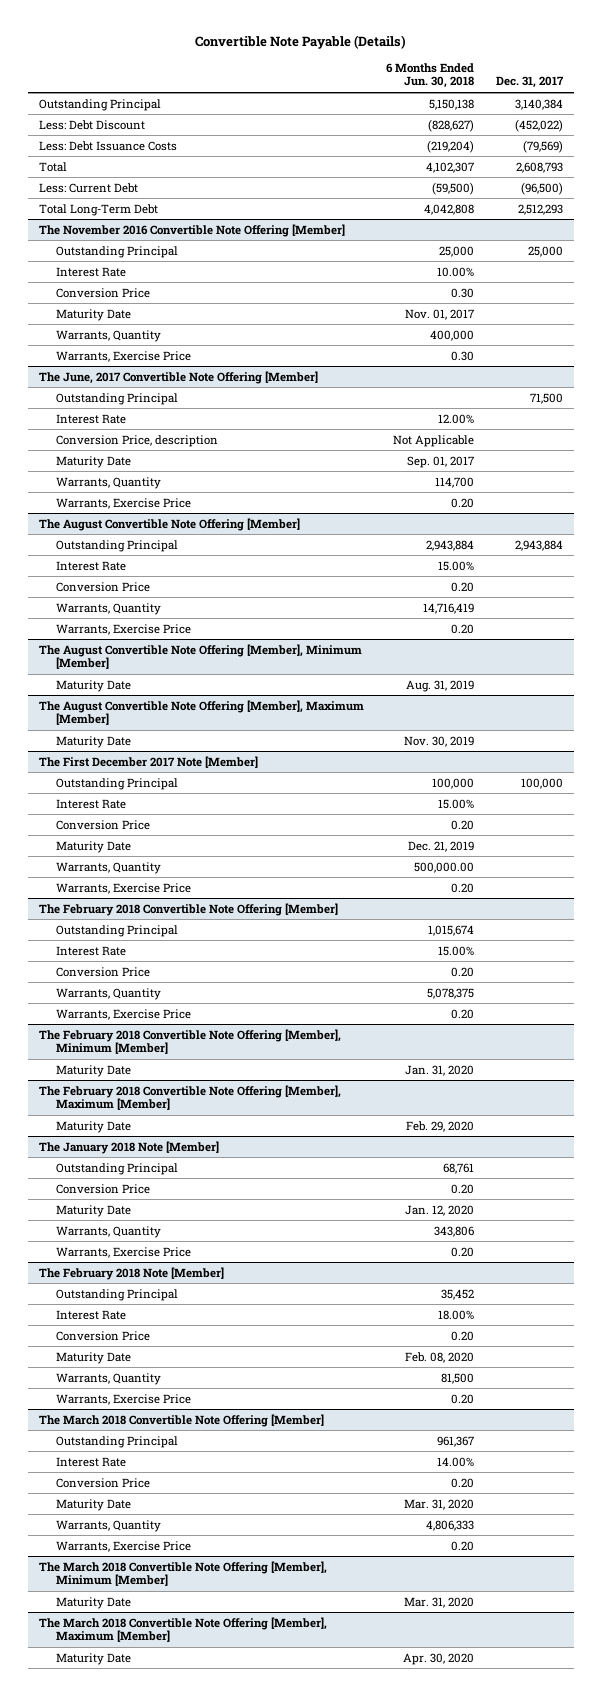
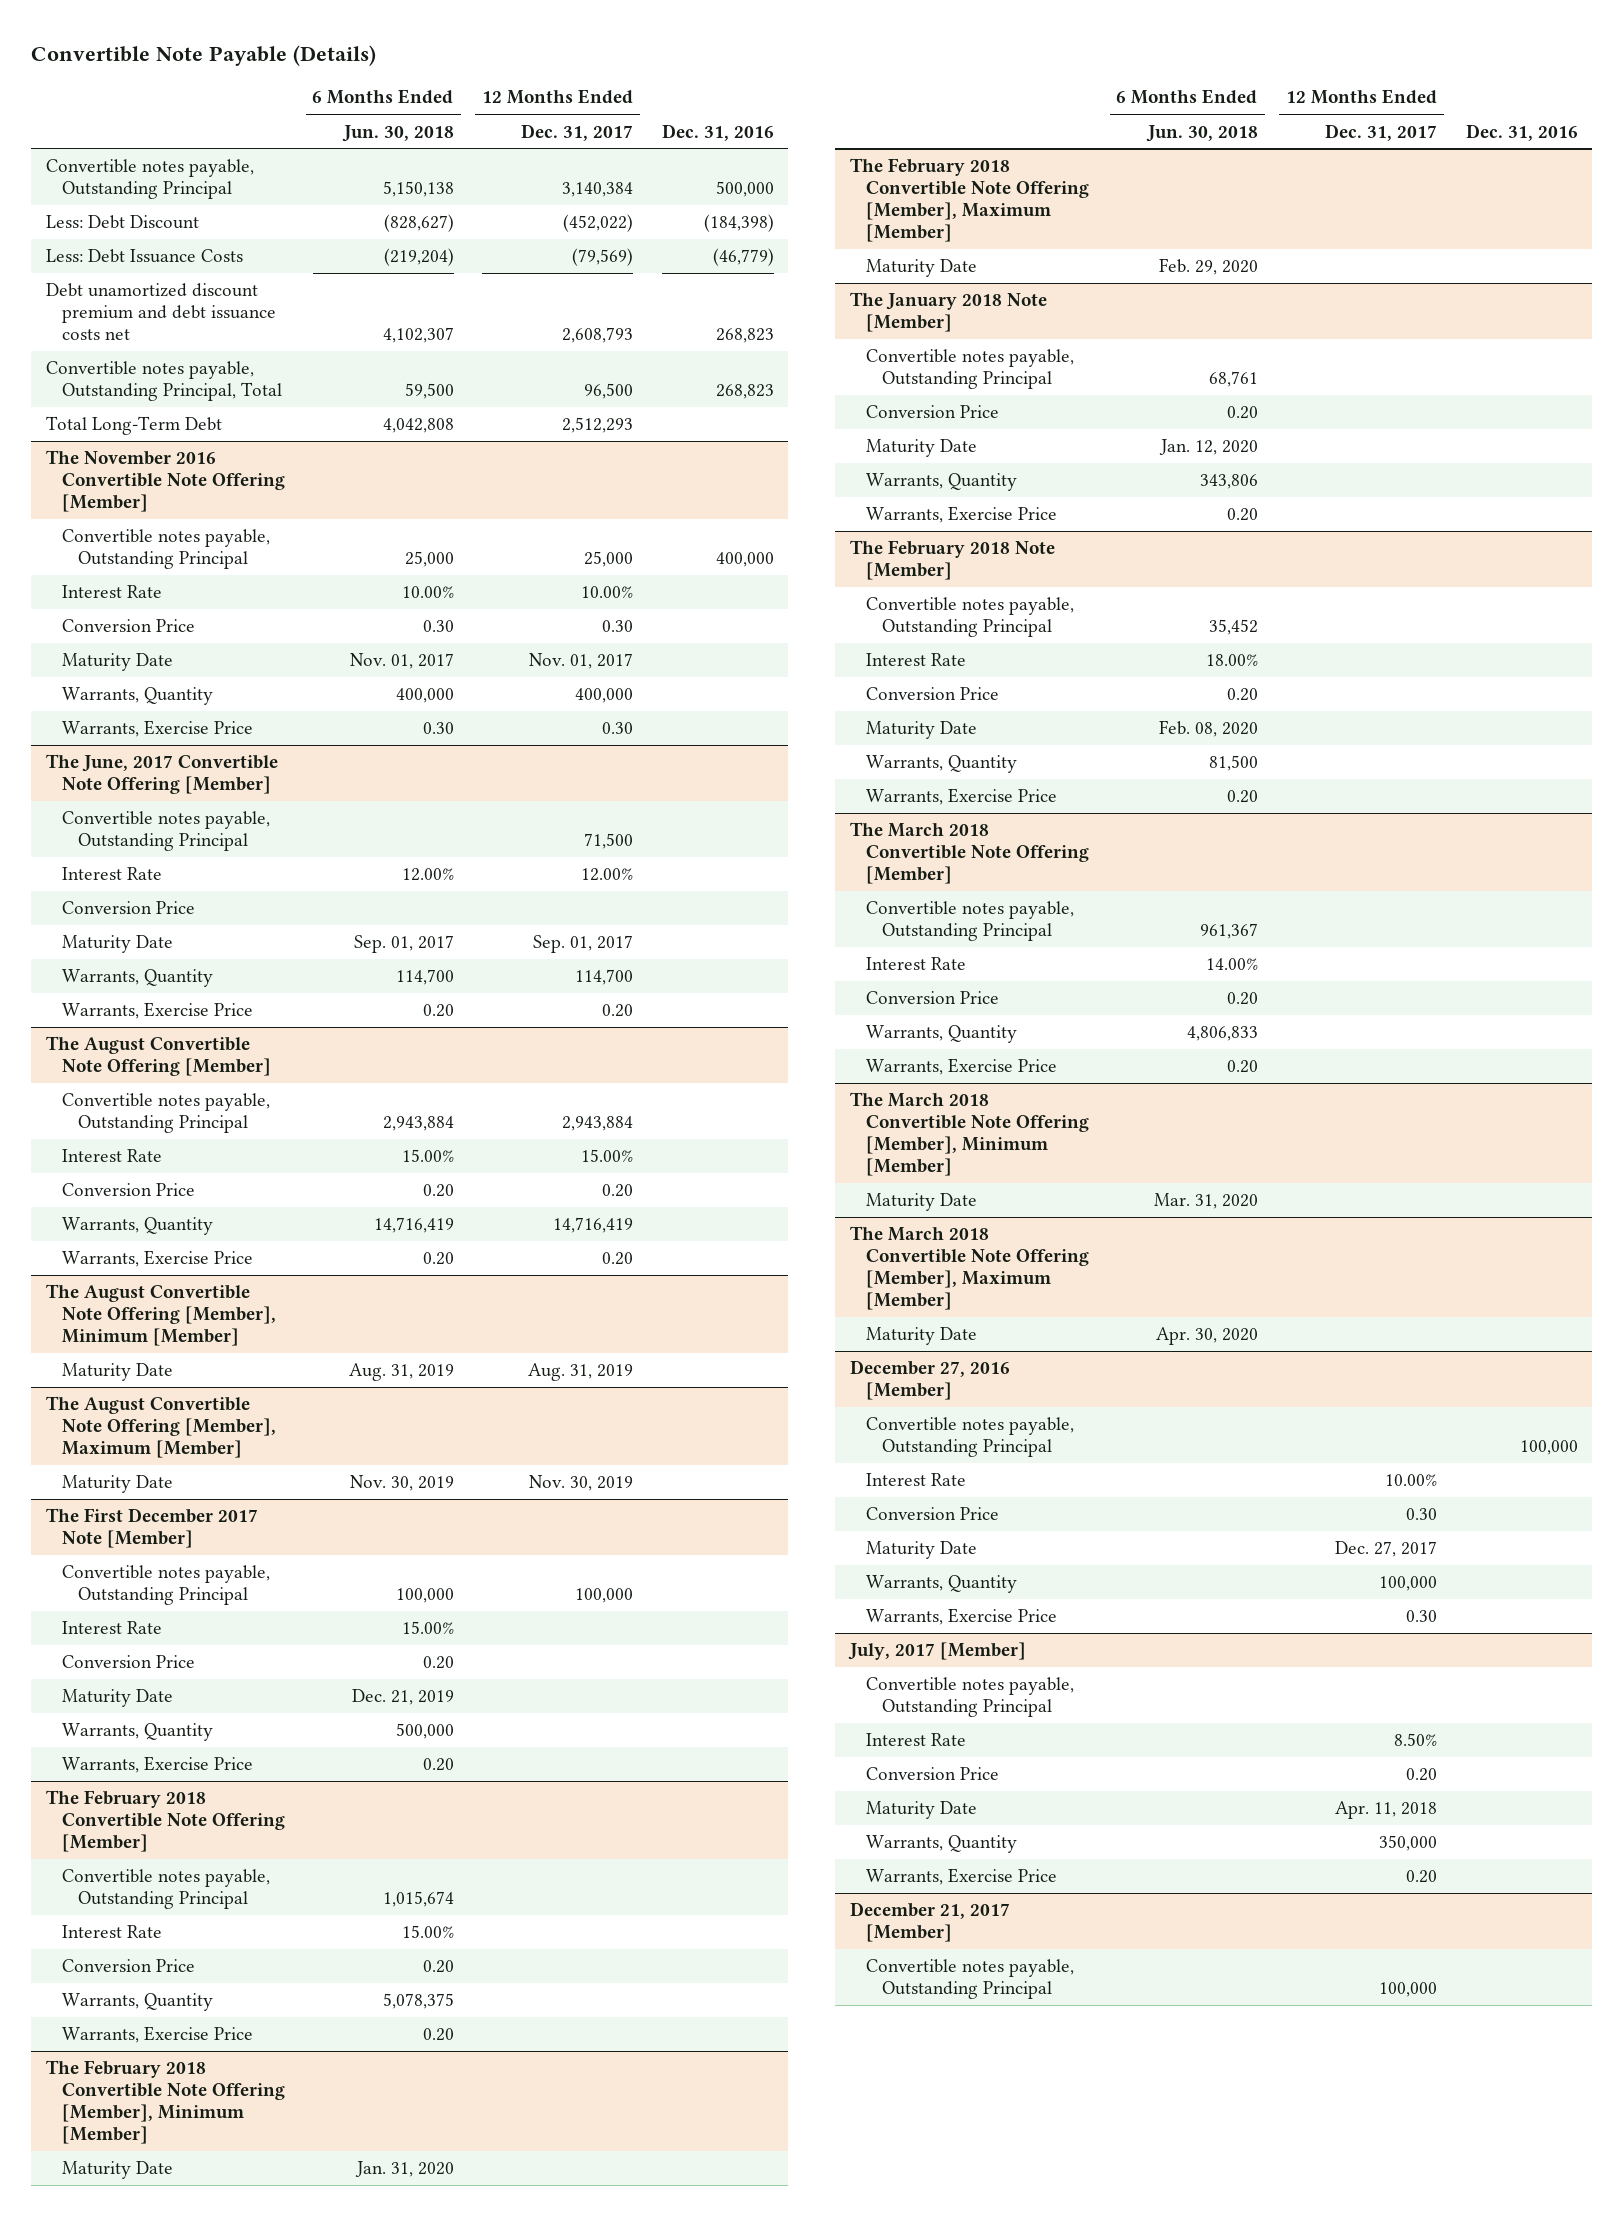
- | 6 Months Ended Jun. 30, 2018 | Dec. 31, 2017
+ | 6 Months Ended Jun. 30, 2018 | 12 Months Ended Dec. 31, 2017 | Dec. 31, 2016
- Outstanding Principal | 5,150,138 | 3,140,384
+ Convertible notes payable, Outstanding Principal | 5,150,138 | 3,140,384 | 500,000
- Total | 4,102,307 | 2,608,793
- Less: Current Debt | (59,500) | (96,500)
+ Debt unamortized discount premium and debt issuance costs net | 4,102,307 | 2,608,793 | 268,823
+ Convertible notes payable, Outstanding Principal, Total | 59,500 | 96,500 | 268,823
@ The November 2016 Convertible Note Offering [Member]
- Outstanding Principal | 25,000 | 25,000
+ Convertible notes payable, Outstanding Principal | 25,000 | 25,000 | 400,000
@ The June, 2017 Convertible Note Offering [Member]
- Outstanding Principal | | 71,500
+ Convertible notes payable, Outstanding Principal | | 71,500 |
- Conversion Price, description | Not Applicable |
+ Conversion Price
@ The August Convertible Note Offering [Member]
- Outstanding Principal | 2,943,884 | 2,943,884
+ Convertible notes payable, Outstanding Principal | 2,943,884 | 2,943,884 |
@ The First December 2017 Note [Member]
- Outstanding Principal | 100,000 | 100,000
+ Convertible notes payable, Outstanding Principal | 100,000 | 100,000 |
- Warrants, Quantity | 500,000.00 |
+ Warrants, Quantity | 500,000 | |
@ The February 2018 Convertible Note Offering [Member]
- Outstanding Principal | 1,015,674 |
+ Convertible notes payable, Outstanding Principal | 1,015,674 | |
@ The January 2018 Note [Member]
- Outstanding Principal | 68,761 |
+ Convertible notes payable, Outstanding Principal | 68,761 | |
@ The February 2018 Note [Member]
- Outstanding Principal | 35,452 |
+ Convertible notes payable, Outstanding Principal | 35,452 | |
@ The March 2018 Convertible Note Offering [Member]
- Outstanding Principal | 961,367 |
+ Convertible notes payable, Outstanding Principal | 961,367 | |
- Maturity Date | Mar. 31, 2020 |
- Warrants, Quantity | 4,806,333 |
+ Warrants, Quantity | 4,806,833 | |
+ December 27, 2016 [Member]
+ Convertible notes payable, Outstanding Principal | | | 100,000
+ Interest Rate | | 10.00% |
+ Conversion Price | | 0.30 |
+ Maturity Date | | Dec. 27, 2017 |
+ Warrants, Quantity | | 100,000 |
+ Warrants, Exercise Price | | 0.30 |
+ July, 2017 [Member]
+ Convertible notes payable, Outstanding Principal
+ Interest Rate | | 8.50% |
+ Conversion Price | | 0.20 |
+ Maturity Date | | Apr. 11, 2018 |
+ Warrants, Quantity | | 350,000 |
+ Warrants, Exercise Price | | 0.20 |
+ December 21, 2017 [Member]
+ Convertible notes payable, Outstanding Principal | | 100,000 |

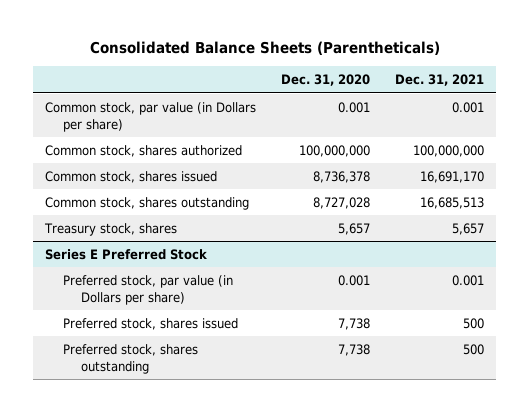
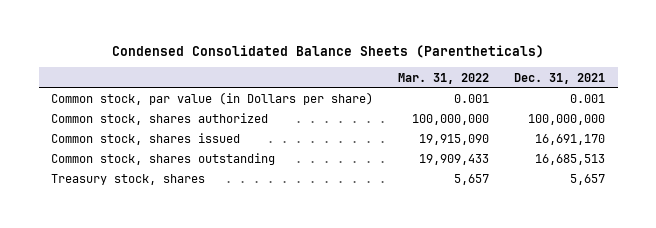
- Consolidated Balance Sheets (Parentheticals)
+ Condensed Consolidated Balance Sheets (Parentheticals)
- | Dec. 31, 2020 | Dec. 31, 2021
+ | Mar. 31, 2022 | Dec. 31, 2021
- Series E Preferred Stock
- Preferred stock, par value (in Dollars per share) | 0.001 | 0.001
- Preferred stock, shares issued | 7,738 | 500
- Preferred stock, shares outstanding | 7,738 | 500

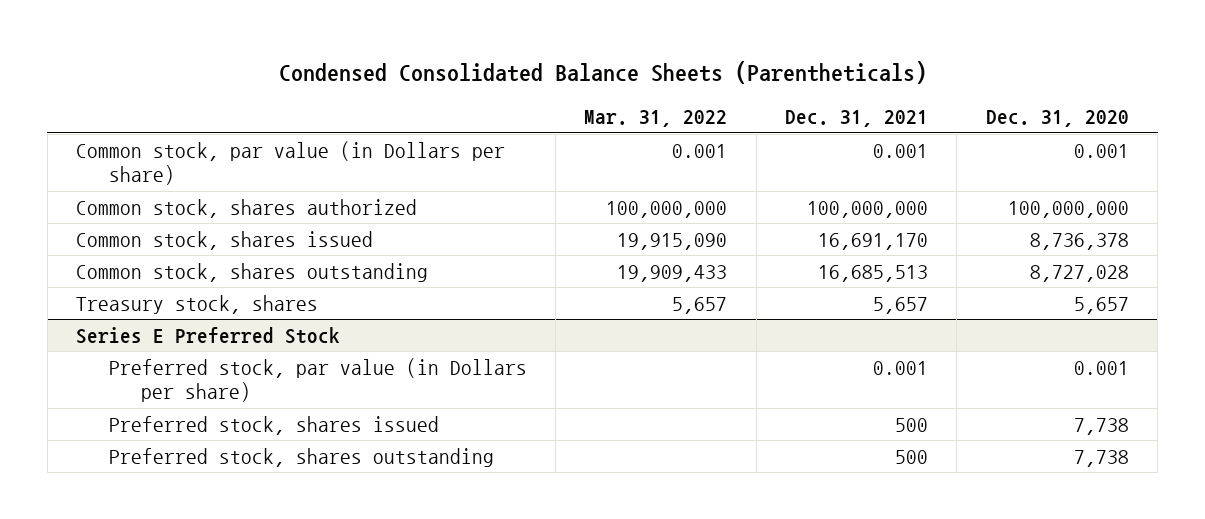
- | Mar. 31, 2022 | Dec. 31, 2021
+ | Mar. 31, 2022 | Dec. 31, 2021 | Dec. 31, 2020
+ Series E Preferred Stock
+ Preferred stock, par value (in Dollars per share) | | 0.001 | 0.001
+ Preferred stock, shares issued | | 500 | 7,738
+ Preferred stock, shares outstanding | | 500 | 7,738

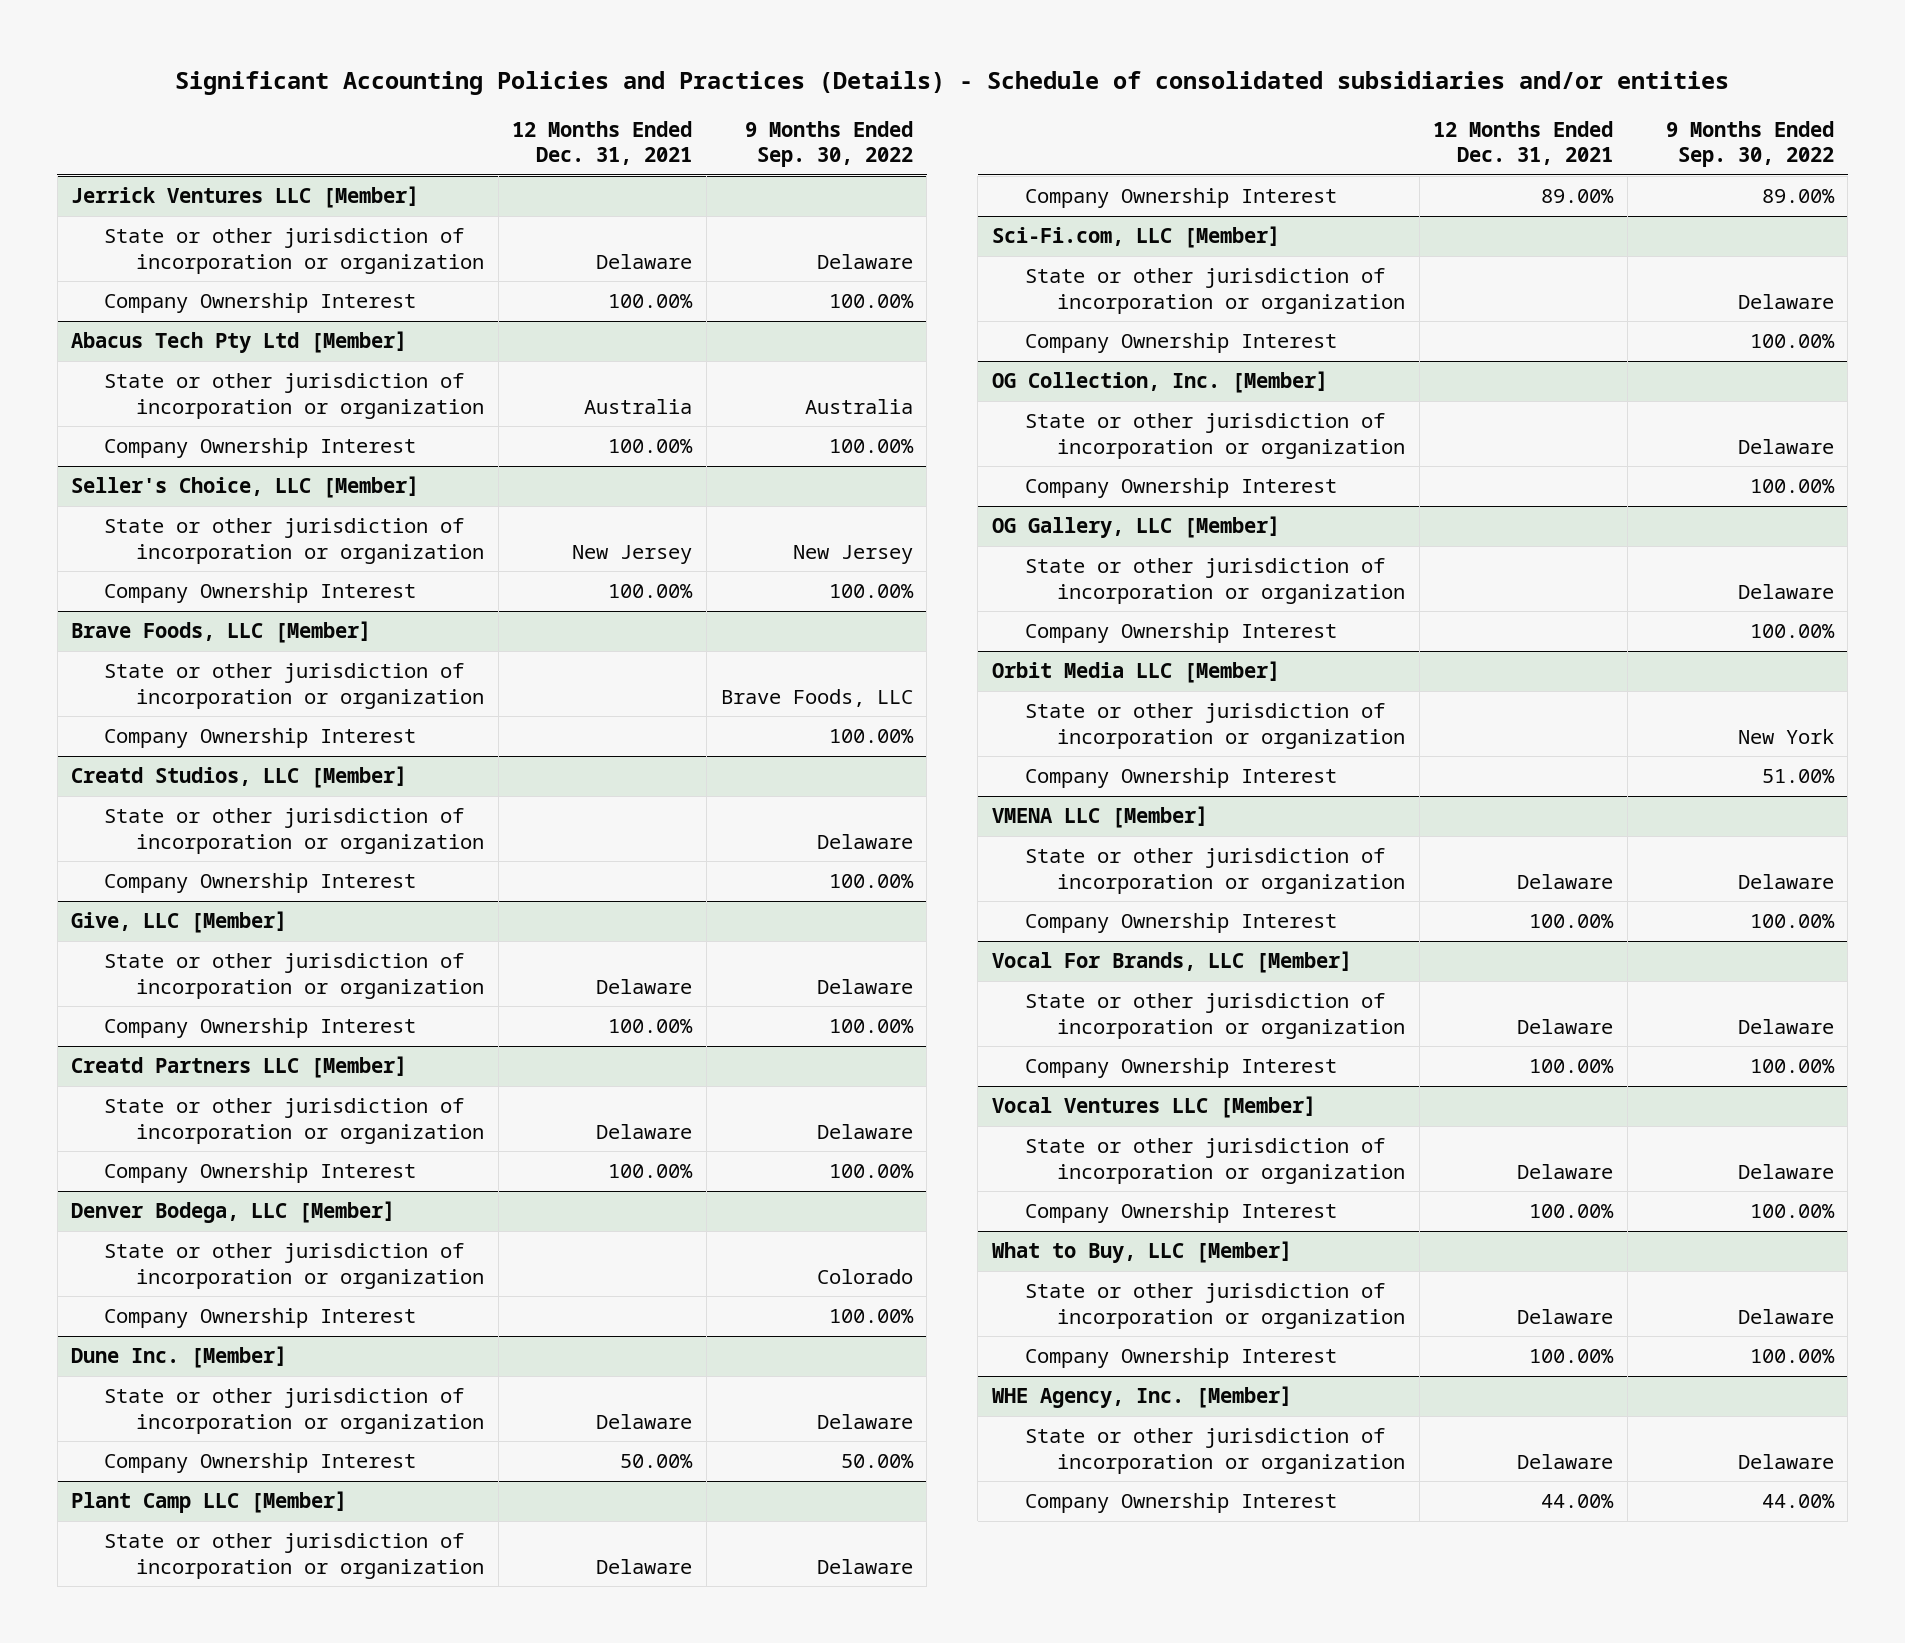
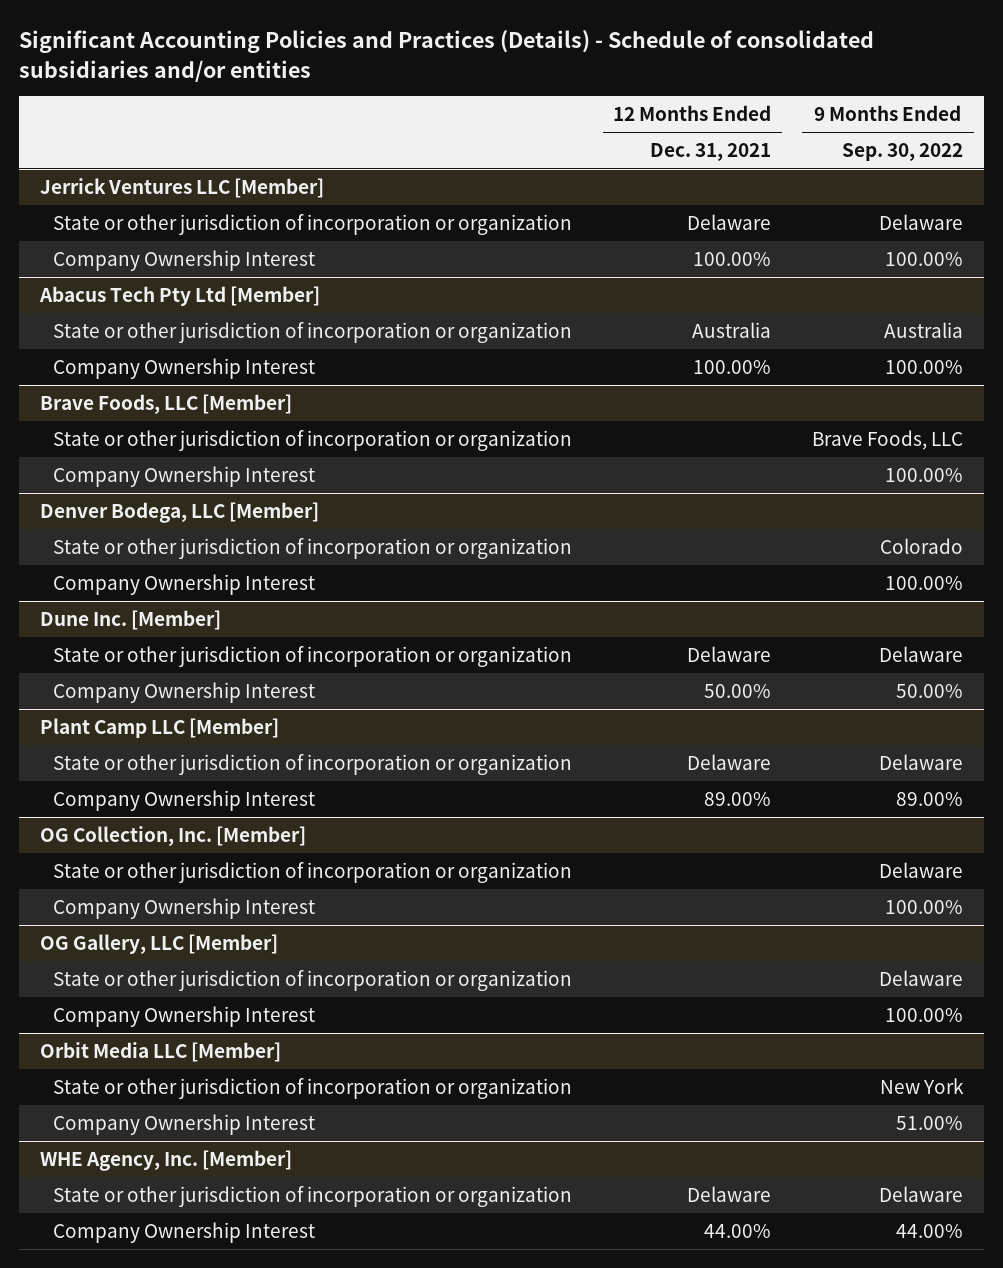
- Seller's Choice, LLC [Member]
- State or other jurisdiction of incorporation or organization | New Jersey | New Jersey
- Company Ownership Interest | 100.00% | 100.00%
- Creatd Studios, LLC [Member]
- State or other jurisdiction of incorporation or organization | | Delaware
- Company Ownership Interest | | 100.00%
- Give, LLC [Member]
- State or other jurisdiction of incorporation or organization | Delaware | Delaware
- Company Ownership Interest | 100.00% | 100.00%
- Creatd Partners LLC [Member]
- State or other jurisdiction of incorporation or organization | Delaware | Delaware
- Company Ownership Interest | 100.00% | 100.00%
- Sci-Fi.com, LLC [Member]
- State or other jurisdiction of incorporation or organization | | Delaware
- Company Ownership Interest | | 100.00%
- VMENA LLC [Member]
- State or other jurisdiction of incorporation or organization | Delaware | Delaware
- Company Ownership Interest | 100.00% | 100.00%
- Vocal For Brands, LLC [Member]
- State or other jurisdiction of incorporation or organization | Delaware | Delaware
- Company Ownership Interest | 100.00% | 100.00%
- Vocal Ventures LLC [Member]
- State or other jurisdiction of incorporation or organization | Delaware | Delaware
- Company Ownership Interest | 100.00% | 100.00%
- What to Buy, LLC [Member]
- State or other jurisdiction of incorporation or organization | Delaware | Delaware
- Company Ownership Interest | 100.00% | 100.00%

